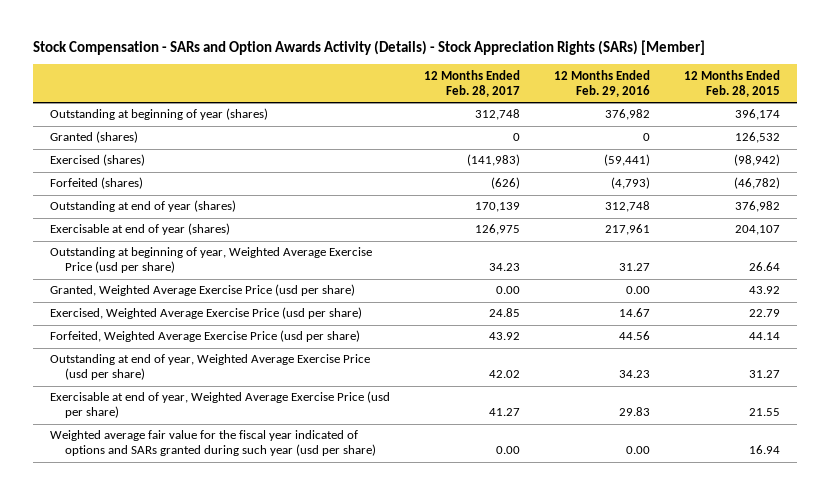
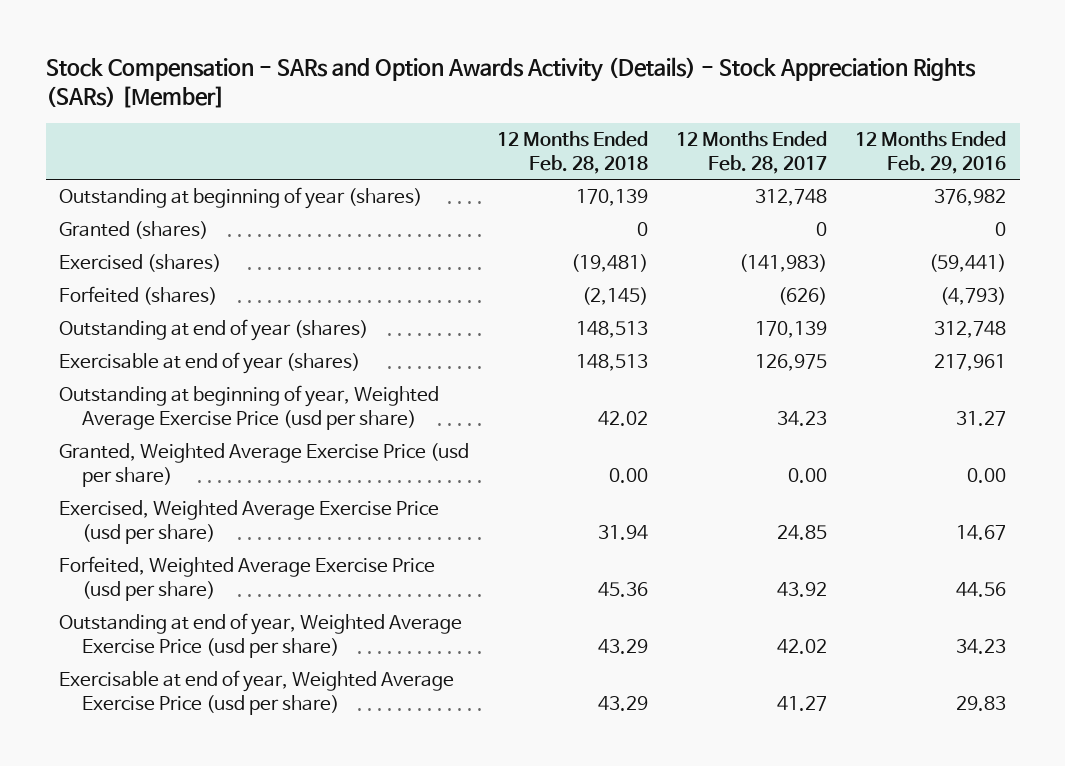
- | 12 Months Ended Feb. 28, 2017 | 12 Months Ended Feb. 29, 2016 | 12 Months Ended Feb. 28, 2015
+ | 12 Months Ended Feb. 28, 2018 | 12 Months Ended Feb. 28, 2017 | 12 Months Ended Feb. 29, 2016
- Weighted average fair value for the fiscal year indicated of options and SARs granted during such year (usd per share) | 0.00 | 0.00 | 16.94

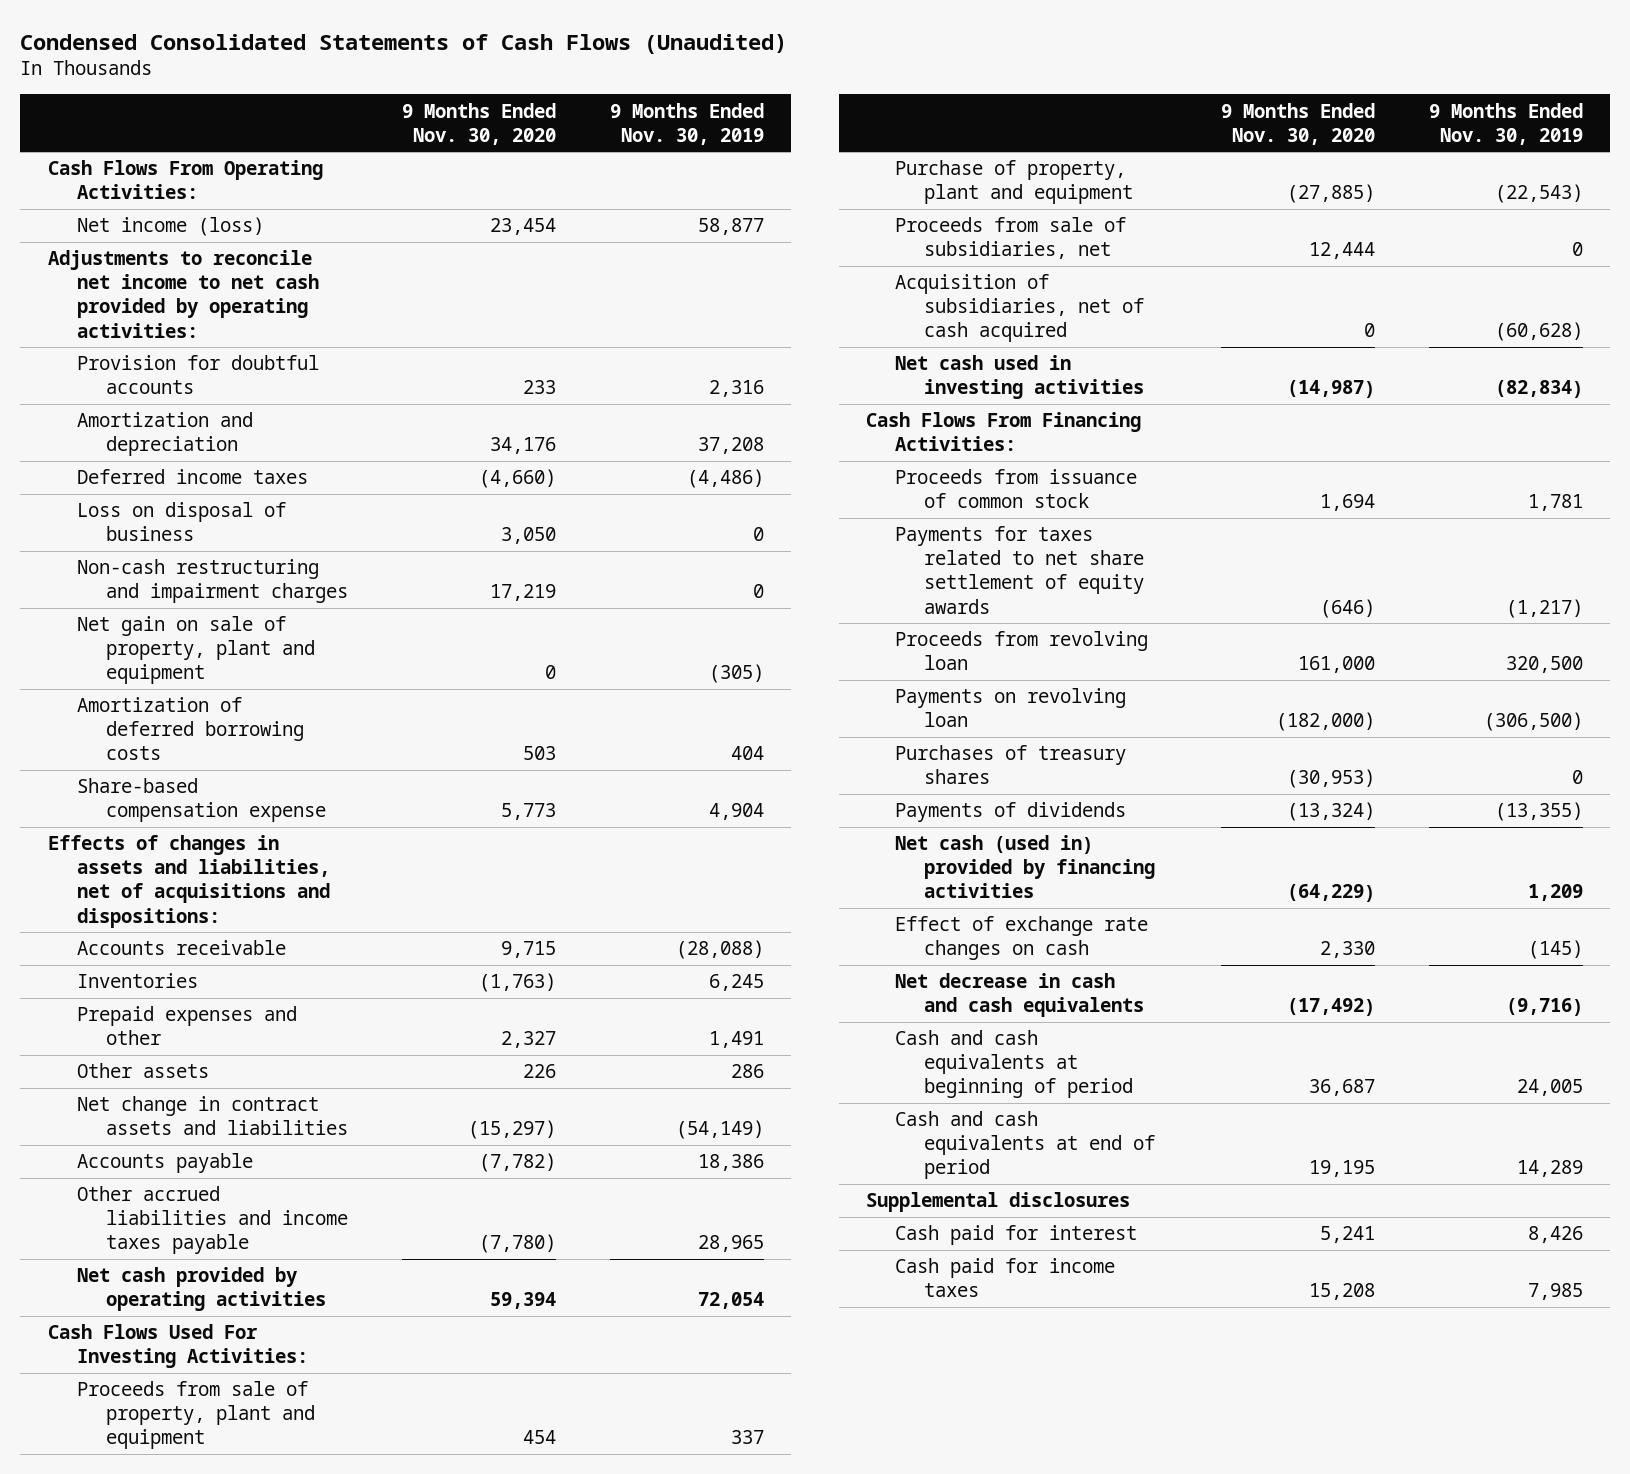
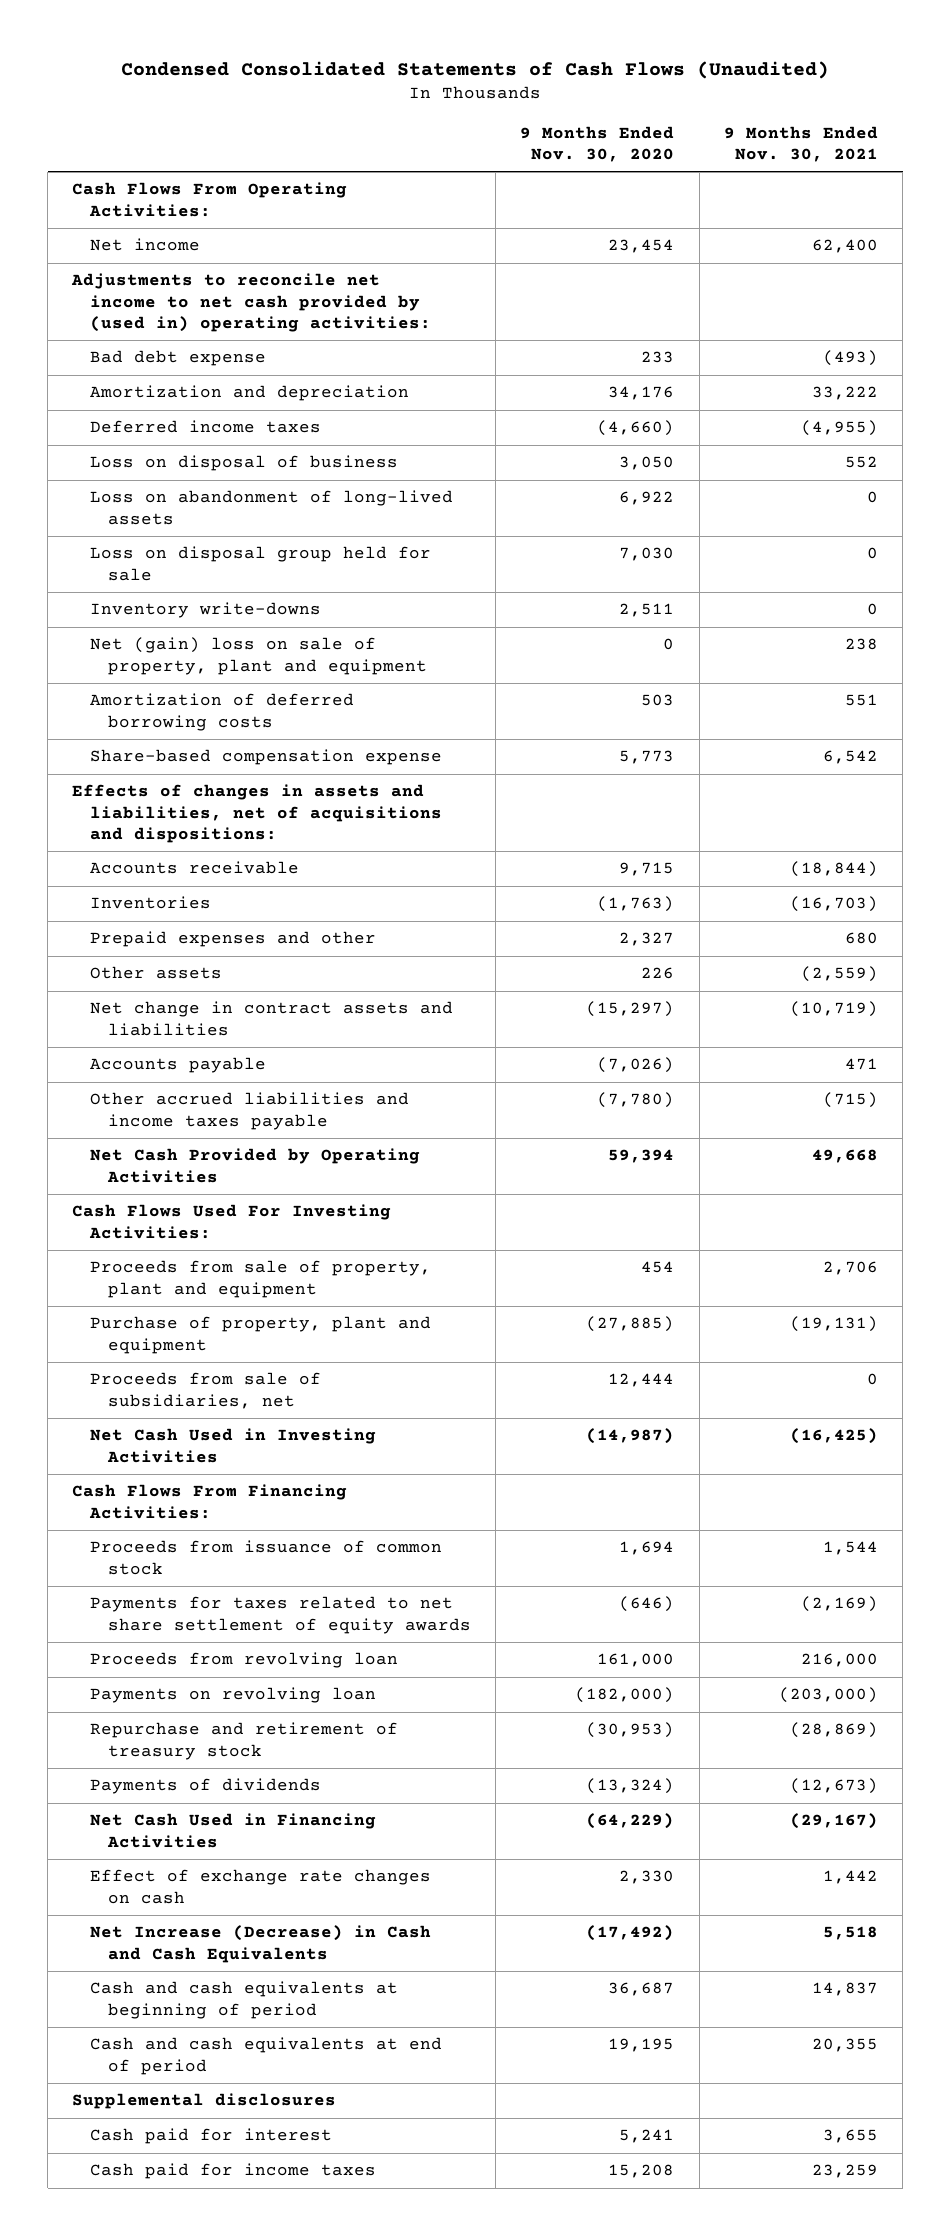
- | 9 Months Ended Nov. 30, 2020 | 9 Months Ended Nov. 30, 2019
+ | 9 Months Ended Nov. 30, 2020 | 9 Months Ended Nov. 30, 2021
- Net income (loss) | 23,454 | 58,877
- Adjustments to reconcile net income to net cash provided by operating activities:
- Provision for doubtful accounts | 233 | 2,316
+ Net income | 23,454 | 62,400
+ Adjustments to reconcile net income to net cash provided by (used in) operating activities:
+ Bad debt expense | 233 | (493)
- Non-cash restructuring and impairment charges | 17,219 | 0
- Net gain on sale of property, plant and equipment | 0 | (305)
+ Loss on abandonment of long-lived assets | 6,922 | 0
+ Loss on disposal group held for sale | 7,030 | 0
+ Inventory write-downs | 2,511 | 0
+ Net (gain) loss on sale of property, plant and equipment | 0 | 238
- Accounts payable | (7,782) | 18,386
+ Accounts payable | (7,026) | 471
- Net cash provided by operating activities | 59,394 | 72,054
+ Net Cash Provided by Operating Activities | 59,394 | 49,668
- Acquisition of subsidiaries, net of cash acquired | 0 | (60,628)
- Net cash used in investing activities | (14,987) | (82,834)
+ Net Cash Used in Investing Activities | (14,987) | (16,425)
- Purchases of treasury shares | (30,953) | 0
+ Repurchase and retirement of treasury stock | (30,953) | (28,869)
- Net cash (used in) provided by financing activities | (64,229) | 1,209
+ Net Cash Used in Financing Activities | (64,229) | (29,167)
- Net decrease in cash and cash equivalents | (17,492) | (9,716)
+ Net Increase (Decrease) in Cash and Cash Equivalents | (17,492) | 5,518

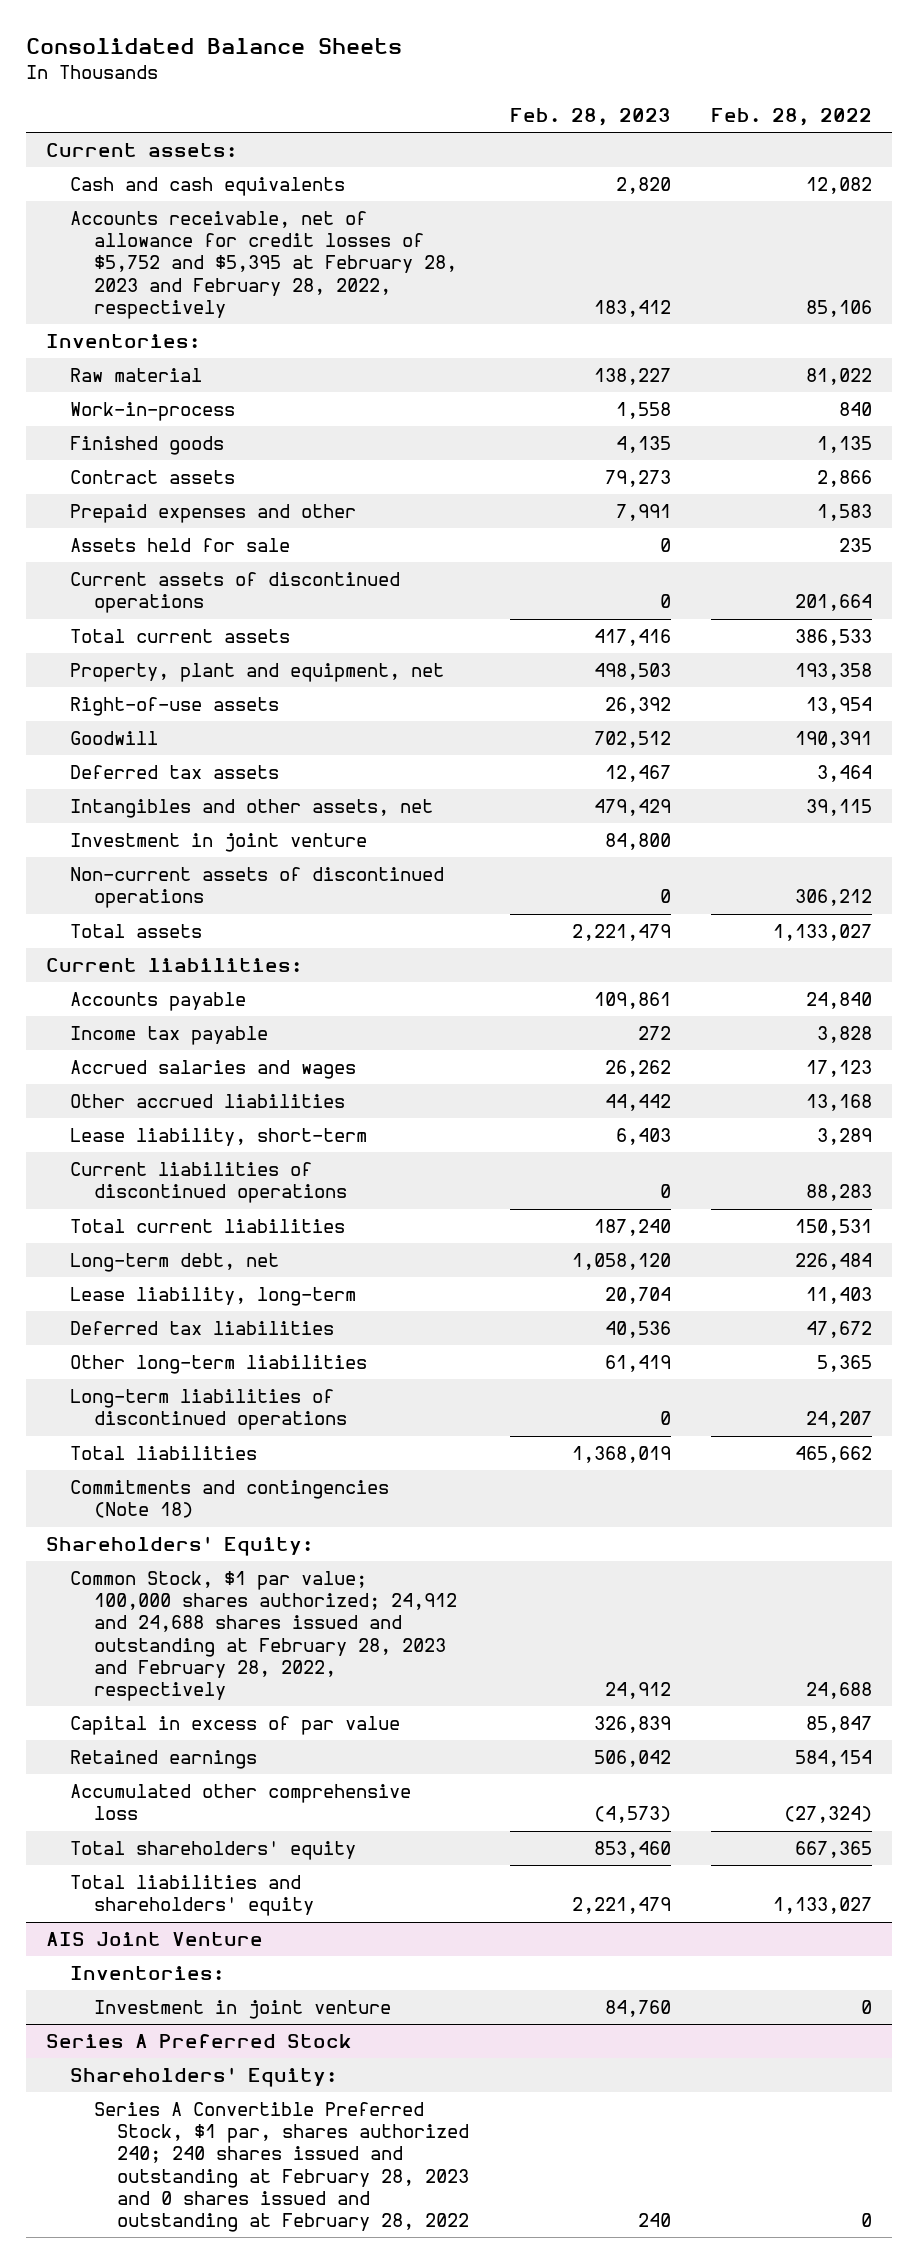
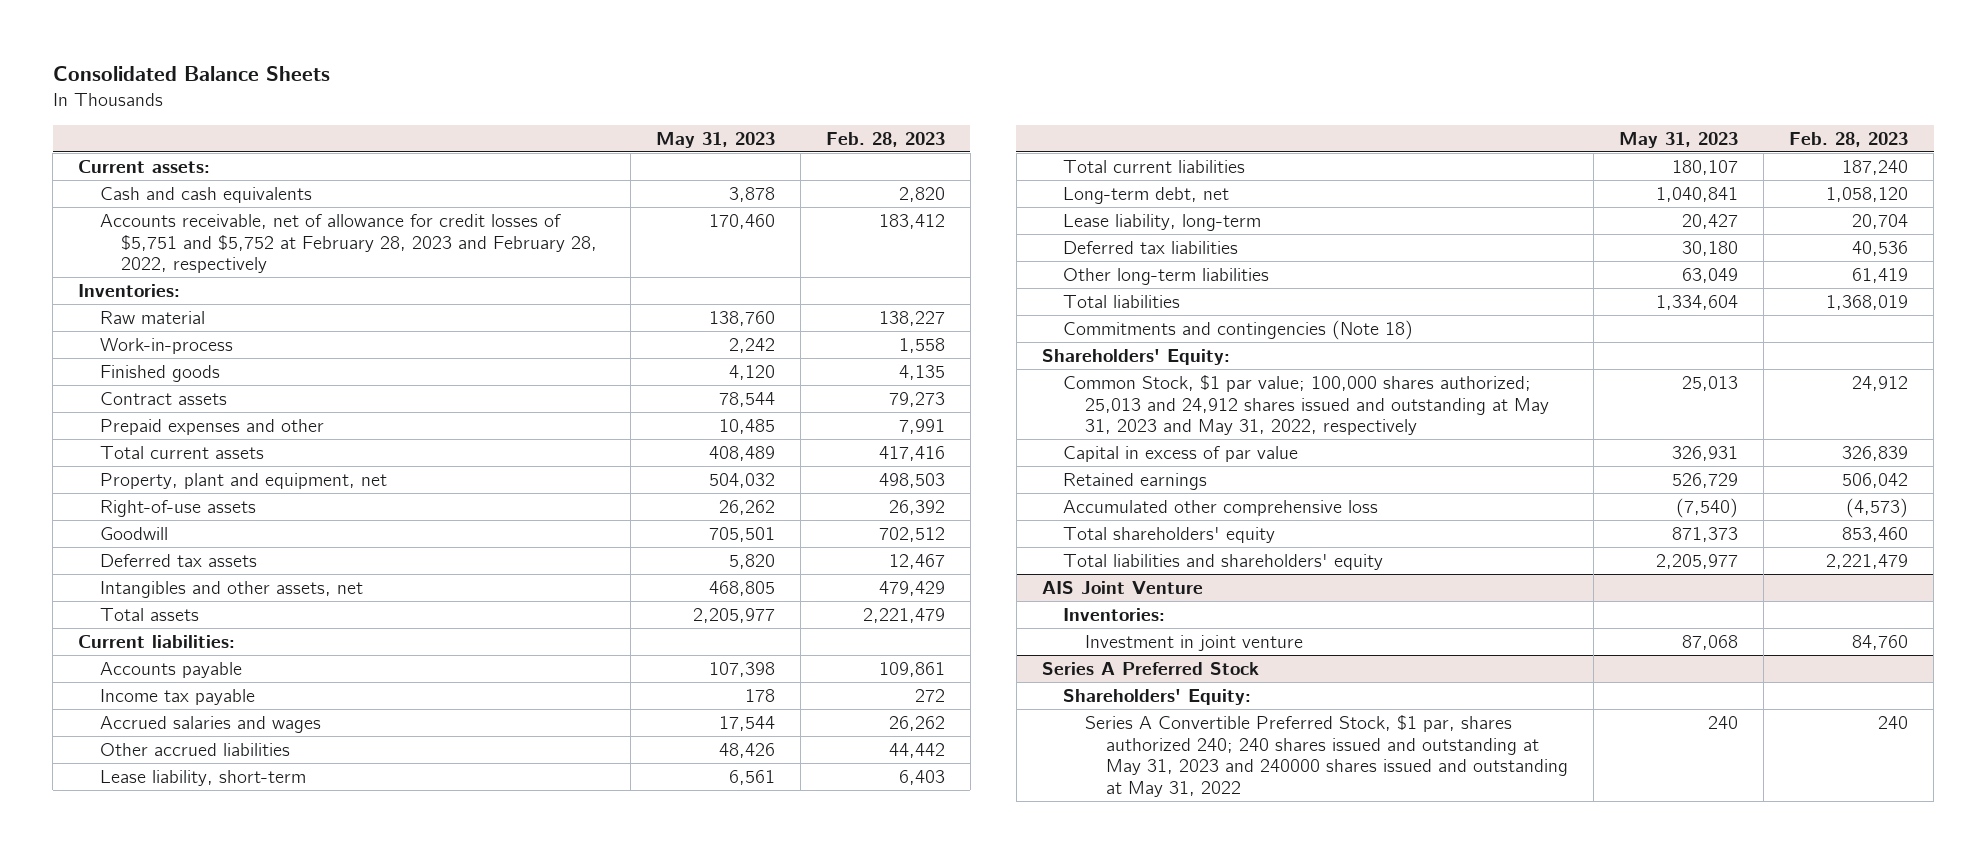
- | Feb. 28, 2023 | Feb. 28, 2022
+ | May 31, 2023 | Feb. 28, 2023
- Accounts receivable, net of allowance for credit losses of $5,752 and $5,395 at February 28, 2023 and February 28, 2022, respectively | 183,412 | 85,106
+ Accounts receivable, net of allowance for credit losses of $5,751 and $5,752 at February 28, 2023 and February 28, 2022, respectively | 170,460 | 183,412
- Assets held for sale | 0 | 235
- Current assets of discontinued operations | 0 | 201,664
- Investment in joint venture | 84,800 |
- Non-current assets of discontinued operations | 0 | 306,212
- Current liabilities of discontinued operations | 0 | 88,283
- Long-term liabilities of discontinued operations | 0 | 24,207
- Common Stock, $1 par value; 100,000 shares authorized; 24,912 and 24,688 shares issued and outstanding at February 28, 2023 and February 28, 2022, respectively | 24,912 | 24,688
+ Common Stock, $1 par value; 100,000 shares authorized; 25,013 and 24,912 shares issued and outstanding at May 31, 2023 and May 31, 2022, respectively | 25,013 | 24,912
@ Series A Preferred Stock
- Series A Convertible Preferred Stock, $1 par, shares authorized 240; 240 shares issued and outstanding at February 28, 2023 and 0 shares issued and outstanding at February 28, 2022 | 240 | 0
+ Series A Convertible Preferred Stock, $1 par, shares authorized 240; 240 shares issued and outstanding at May 31, 2023 and 240000 shares issued and outstanding at May 31, 2022 | 240 | 240

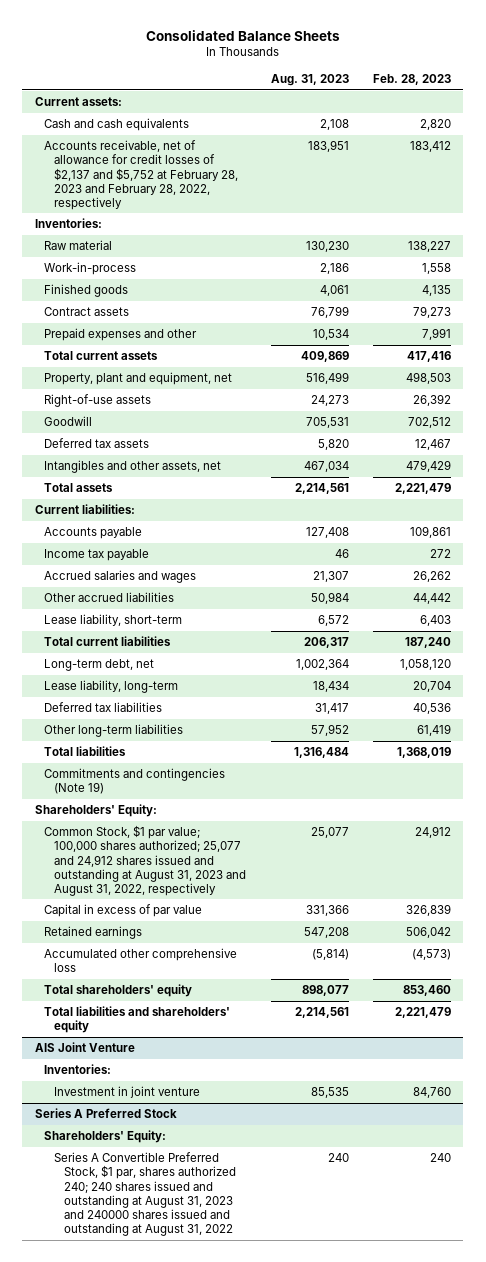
- | May 31, 2023 | Feb. 28, 2023
+ | Aug. 31, 2023 | Feb. 28, 2023
- Accounts receivable, net of allowance for credit losses of $5,751 and $5,752 at February 28, 2023 and February 28, 2022, respectively | 170,460 | 183,412
+ Accounts receivable, net of allowance for credit losses of $2,137 and $5,752 at February 28, 2023 and February 28, 2022, respectively | 183,951 | 183,412
- Commitments and contingencies (Note 18)
+ Commitments and contingencies (Note 19)
- Common Stock, $1 par value; 100,000 shares authorized; 25,013 and 24,912 shares issued and outstanding at May 31, 2023 and May 31, 2022, respectively | 25,013 | 24,912
+ Common Stock, $1 par value; 100,000 shares authorized; 25,077 and 24,912 shares issued and outstanding at August 31, 2023 and August 31, 2022, respectively | 25,077 | 24,912
@ Series A Preferred Stock
- Series A Convertible Preferred Stock, $1 par, shares authorized 240; 240 shares issued and outstanding at May 31, 2023 and 240000 shares issued and outstanding at May 31, 2022 | 240 | 240
+ Series A Convertible Preferred Stock, $1 par, shares authorized 240; 240 shares issued and outstanding at August 31, 2023 and 240000 shares issued and outstanding at August 31, 2022 | 240 | 240

